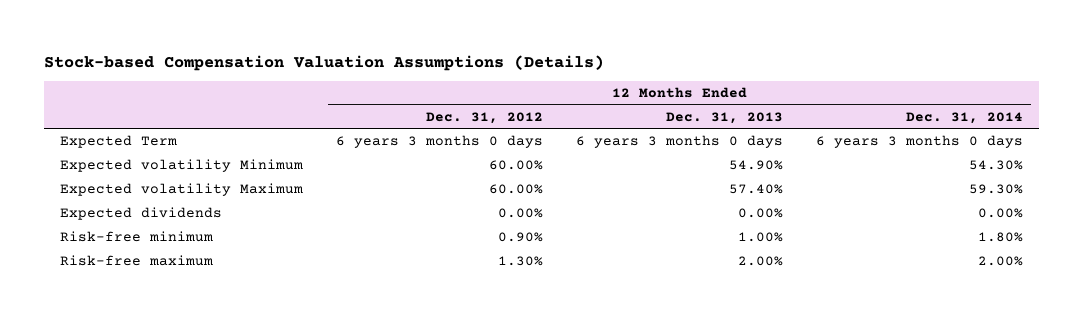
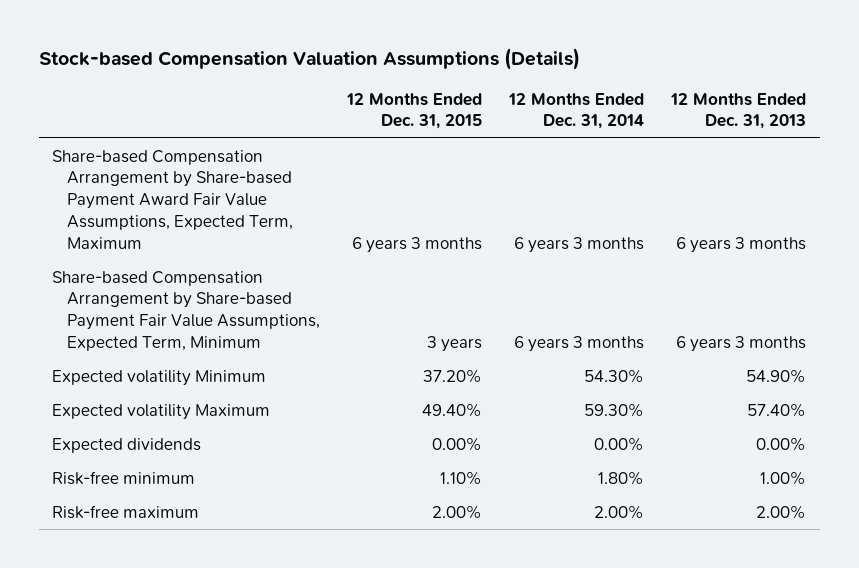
- | 12 Months Ended Dec. 31, 2012 | 12 Months Ended Dec. 31, 2013 | 12 Months Ended Dec. 31, 2014
+ | 12 Months Ended Dec. 31, 2015 | 12 Months Ended Dec. 31, 2014 | 12 Months Ended Dec. 31, 2013
- Expected Term | 6 years 3 months 0 days | 6 years 3 months 0 days | 6 years 3 months 0 days
+ Share-based Compensation Arrangement by Share-based Payment Award Fair Value Assumptions, Expected Term, Maximum | 6 years 3 months | 6 years 3 months | 6 years 3 months
+ Share-based Compensation Arrangement by Share-based Payment Fair Value Assumptions, Expected Term, Minimum | 3 years | 6 years 3 months | 6 years 3 months

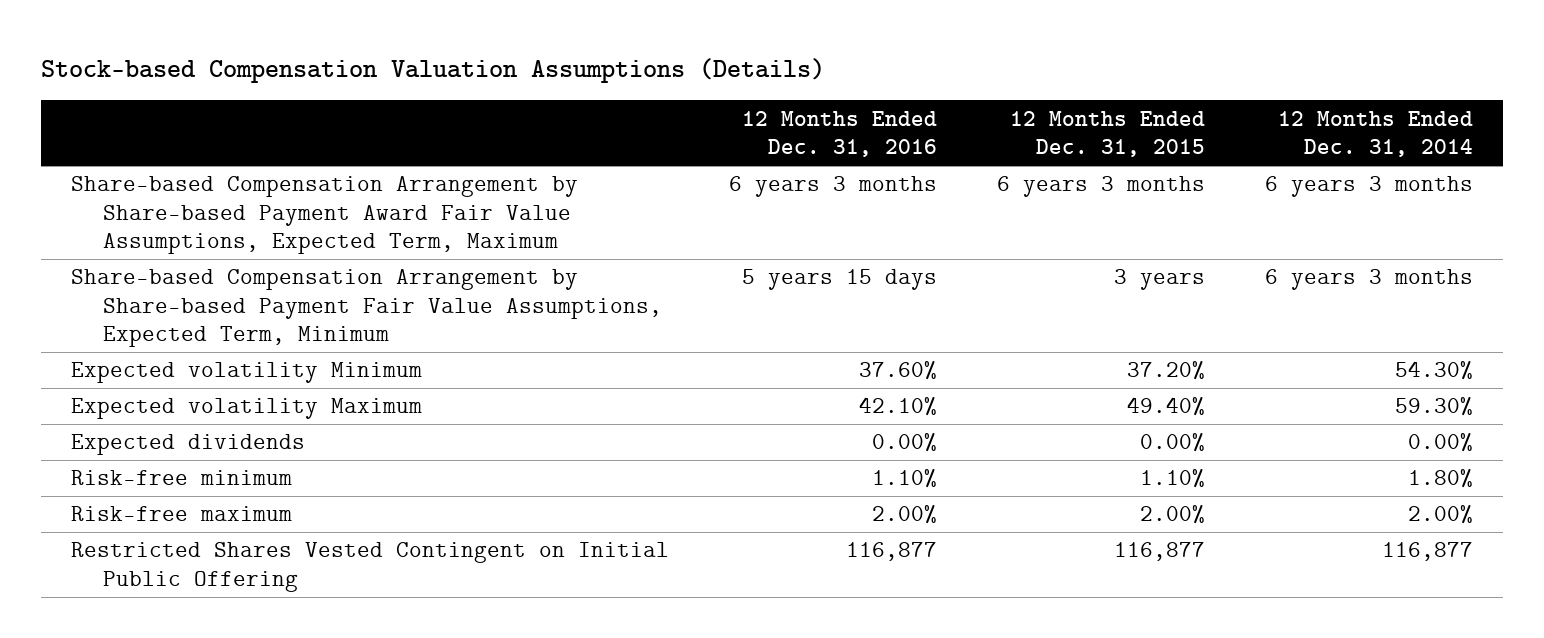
- | 12 Months Ended Dec. 31, 2015 | 12 Months Ended Dec. 31, 2014 | 12 Months Ended Dec. 31, 2013
+ | 12 Months Ended Dec. 31, 2016 | 12 Months Ended Dec. 31, 2015 | 12 Months Ended Dec. 31, 2014
+ Restricted Shares Vested Contingent on Initial Public Offering | 116,877 | 116,877 | 116,877

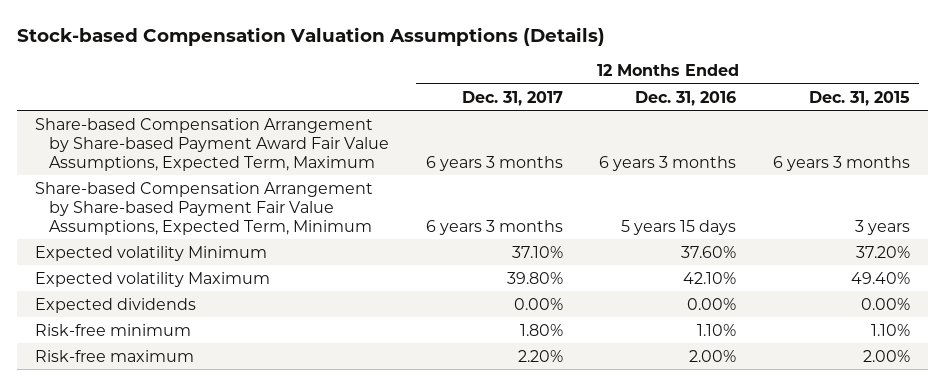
- | 12 Months Ended Dec. 31, 2016 | 12 Months Ended Dec. 31, 2015 | 12 Months Ended Dec. 31, 2014
+ | 12 Months Ended Dec. 31, 2017 | 12 Months Ended Dec. 31, 2016 | 12 Months Ended Dec. 31, 2015
- Restricted Shares Vested Contingent on Initial Public Offering | 116,877 | 116,877 | 116,877

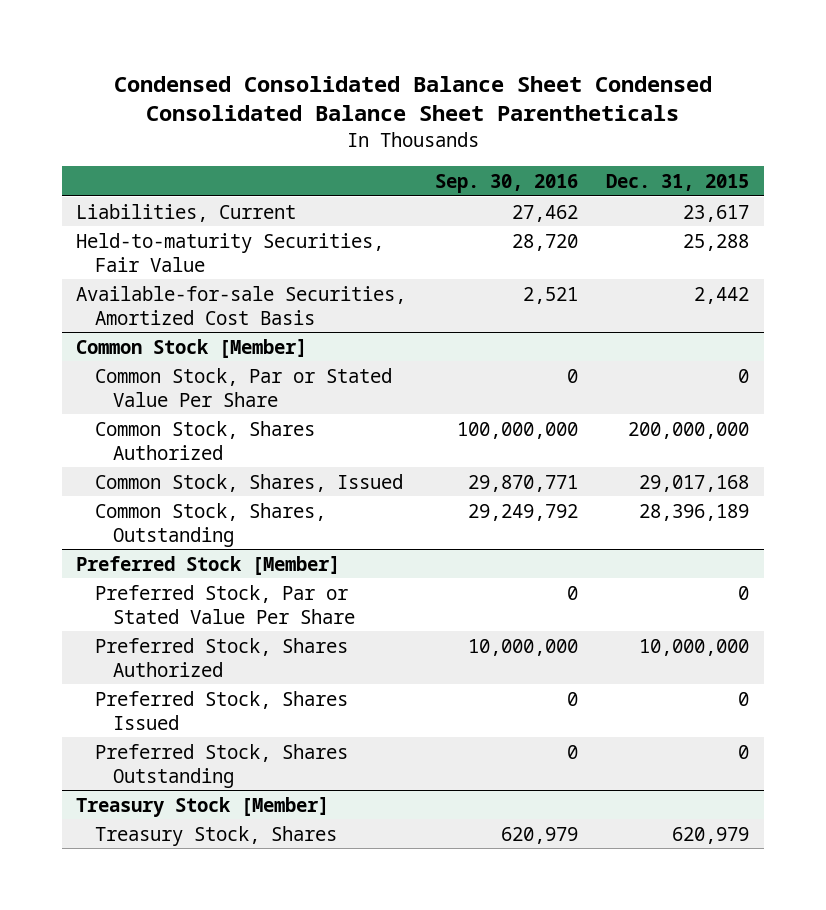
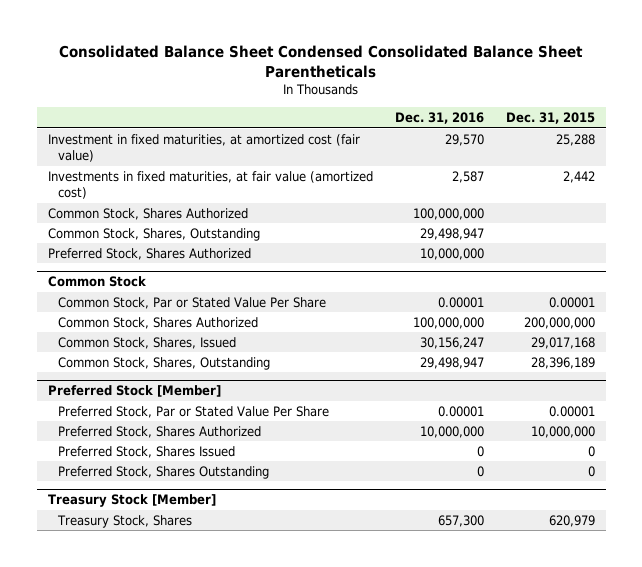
- Condensed Consolidated Balance Sheet Condensed Consolidated Balance Sheet Parentheticals
+ Consolidated Balance Sheet Condensed Consolidated Balance Sheet Parentheticals
- | Sep. 30, 2016 | Dec. 31, 2015
+ | Dec. 31, 2016 | Dec. 31, 2015
- Liabilities, Current | 27,462 | 23,617
- Held-to-maturity Securities, Fair Value | 28,720 | 25,288
- Available-for-sale Securities, Amortized Cost Basis | 2,521 | 2,442
- Common Stock [Member]
- Common Stock, Par or Stated Value Per Share | 0 | 0
+ Investment in fixed maturities, at amortized cost (fair value) | 29,570 | 25,288
+ Investments in fixed maturities, at fair value (amortized cost) | 2,587 | 2,442
+ Common Stock, Shares Authorized | 100,000,000 |
+ Common Stock, Shares, Outstanding | 29,498,947 |
+ Preferred Stock, Shares Authorized | 10,000,000 |
+ Common Stock
+ Common Stock, Par or Stated Value Per Share | 0.00001 | 0.00001
@ Preferred Stock [Member]
- Preferred Stock, Par or Stated Value Per Share | 0 | 0
+ Preferred Stock, Par or Stated Value Per Share | 0.00001 | 0.00001

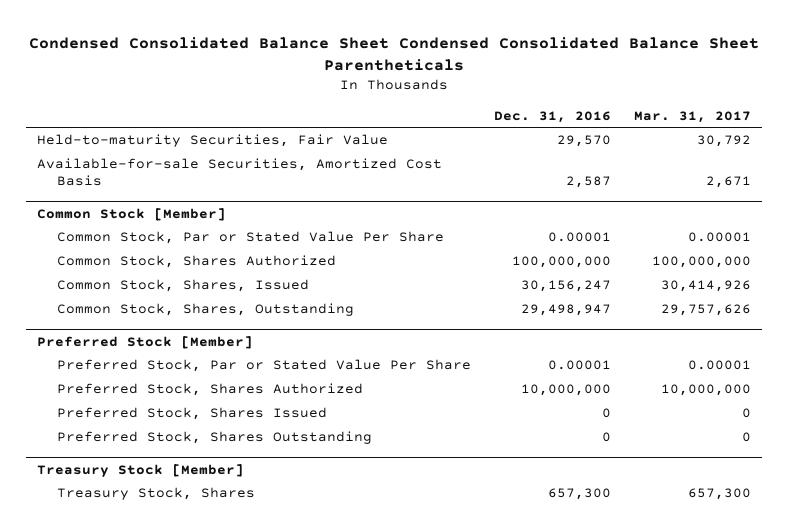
- Consolidated Balance Sheet Condensed Consolidated Balance Sheet Parentheticals
+ Condensed Consolidated Balance Sheet Condensed Consolidated Balance Sheet Parentheticals
- | Dec. 31, 2016 | Dec. 31, 2015
+ | Dec. 31, 2016 | Mar. 31, 2017
- Investment in fixed maturities, at amortized cost (fair value) | 29,570 | 25,288
- Investments in fixed maturities, at fair value (amortized cost) | 2,587 | 2,442
- Common Stock, Shares Authorized | 100,000,000 |
- Common Stock, Shares, Outstanding | 29,498,947 |
- Preferred Stock, Shares Authorized | 10,000,000 |
- Common Stock
+ Held-to-maturity Securities, Fair Value | 29,570 | 30,792
+ Available-for-sale Securities, Amortized Cost Basis | 2,587 | 2,671
+ Common Stock [Member]

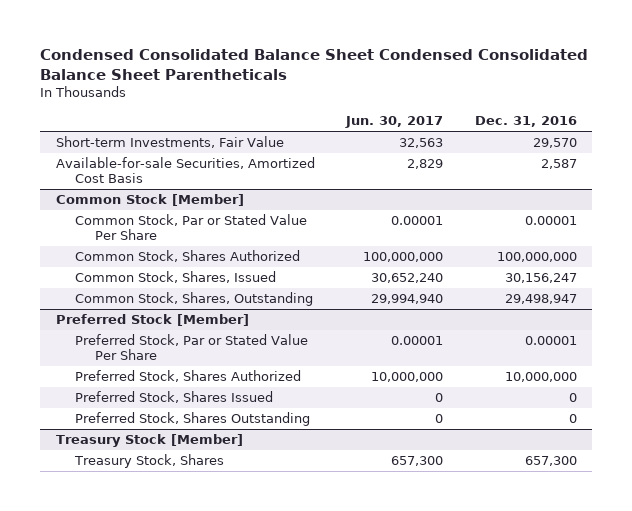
- | Dec. 31, 2016 | Mar. 31, 2017
+ | Jun. 30, 2017 | Dec. 31, 2016
- Held-to-maturity Securities, Fair Value | 29,570 | 30,792
+ Short-term Investments, Fair Value | 32,563 | 29,570

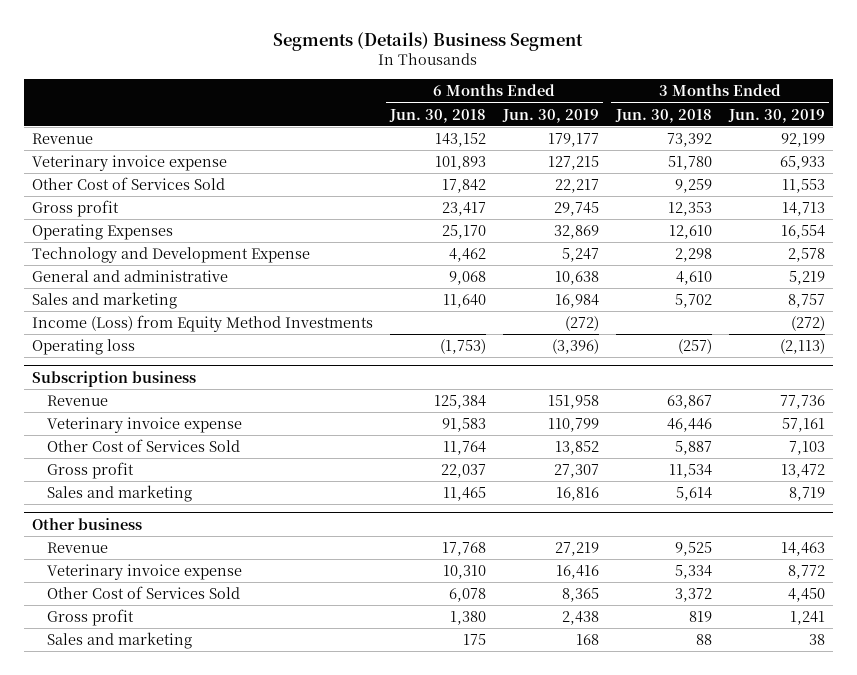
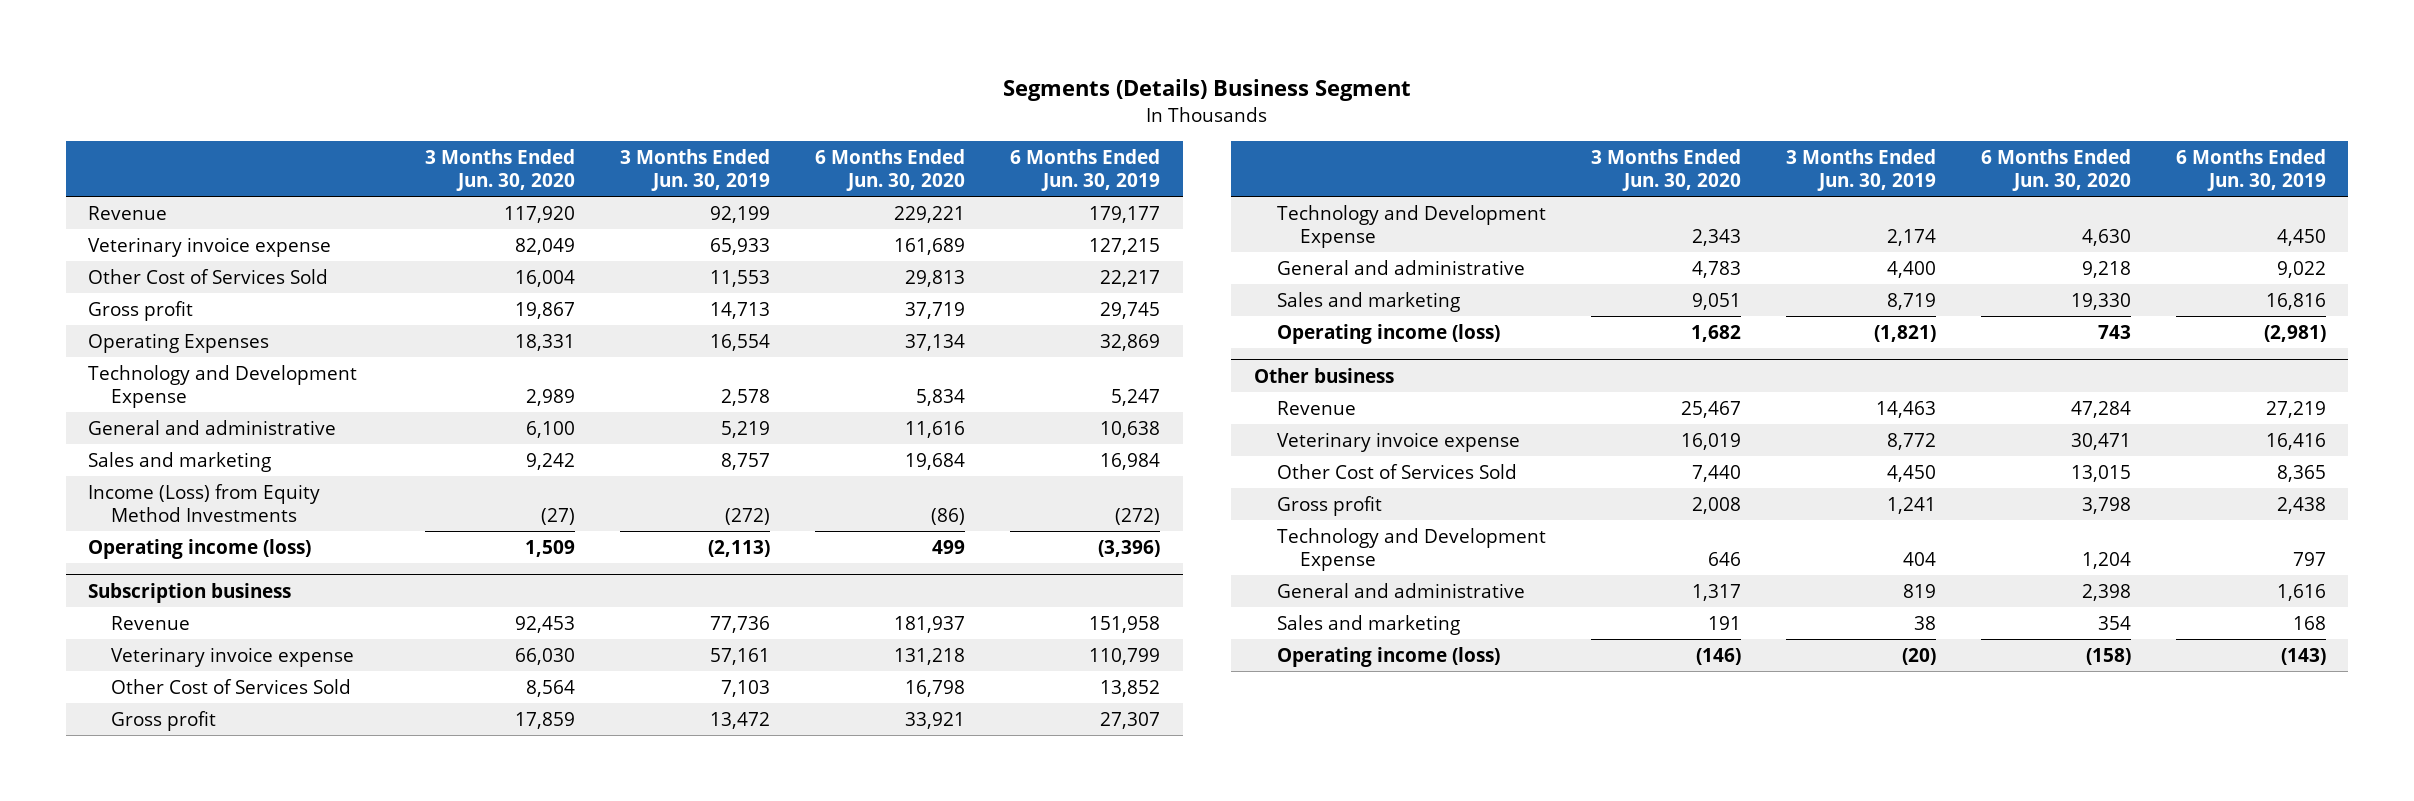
- | 6 Months Ended Jun. 30, 2018 | 6 Months Ended Jun. 30, 2019 | 3 Months Ended Jun. 30, 2018 | 3 Months Ended Jun. 30, 2019
+ | 3 Months Ended Jun. 30, 2020 | 3 Months Ended Jun. 30, 2019 | 6 Months Ended Jun. 30, 2020 | 6 Months Ended Jun. 30, 2019
- Operating loss | (1,753) | (3,396) | (257) | (2,113)
+ Operating income (loss) | 1,509 | (2,113) | 499 | (3,396)
@ Subscription business
+ Technology and Development Expense | 2,343 | 2,174 | 4,630 | 4,450
+ General and administrative | 4,783 | 4,400 | 9,218 | 9,022
+ Operating income (loss) | 1,682 | (1,821) | 743 | (2,981)
@ Other business
+ Technology and Development Expense | 646 | 404 | 1,204 | 797
+ General and administrative | 1,317 | 819 | 2,398 | 1,616
+ Operating income (loss) | (146) | (20) | (158) | (143)

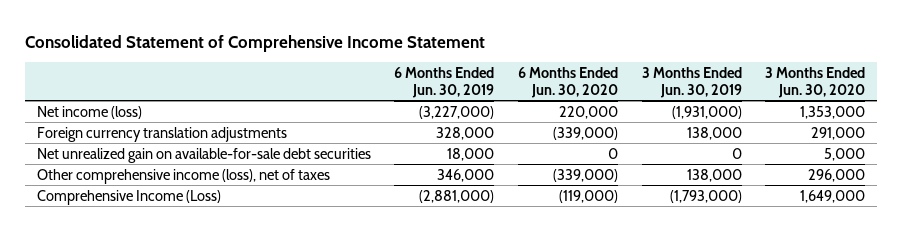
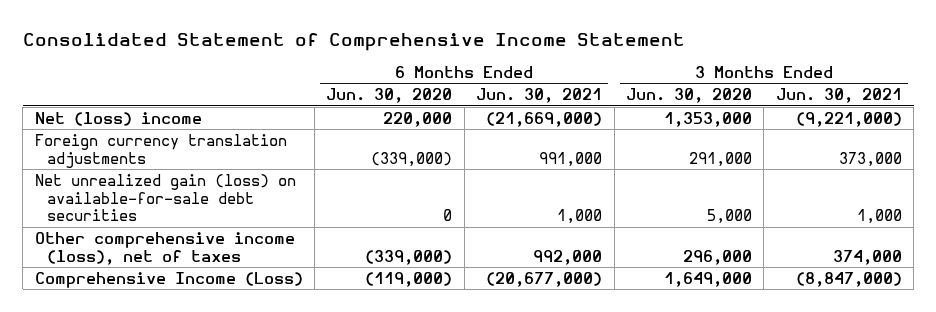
- | 6 Months Ended Jun. 30, 2019 | 6 Months Ended Jun. 30, 2020 | 3 Months Ended Jun. 30, 2019 | 3 Months Ended Jun. 30, 2020
+ | 6 Months Ended Jun. 30, 2020 | 6 Months Ended Jun. 30, 2021 | 3 Months Ended Jun. 30, 2020 | 3 Months Ended Jun. 30, 2021
- Net income (loss) | (3,227,000) | 220,000 | (1,931,000) | 1,353,000
+ Net (loss) income | 220,000 | (21,669,000) | 1,353,000 | (9,221,000)
- Net unrealized gain on available-for-sale debt securities | 18,000 | 0 | 0 | 5,000
+ Net unrealized gain (loss) on available-for-sale debt securities | 0 | 1,000 | 5,000 | 1,000

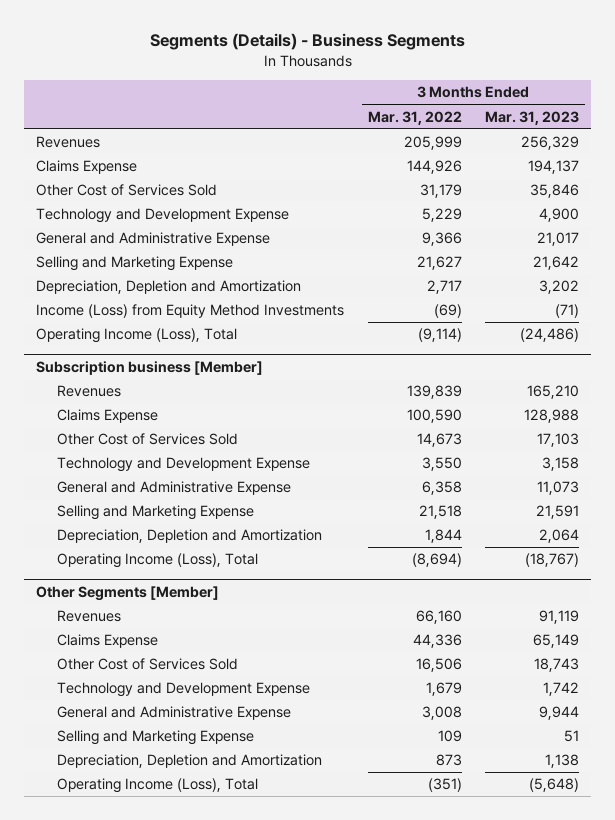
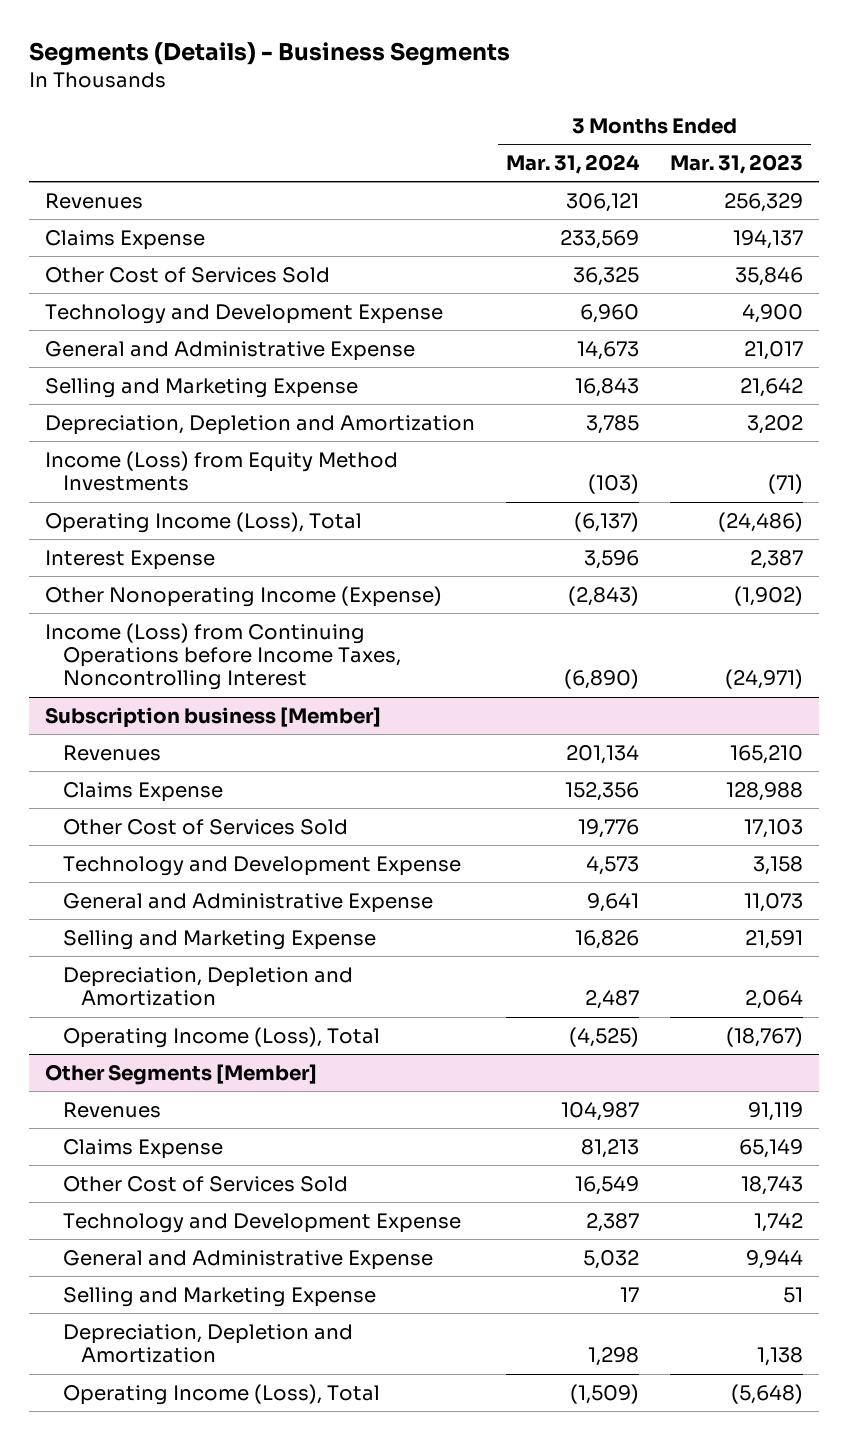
- | 3 Months Ended Mar. 31, 2022 | 3 Months Ended Mar. 31, 2023
+ | 3 Months Ended Mar. 31, 2024 | 3 Months Ended Mar. 31, 2023
+ Interest Expense | 3,596 | 2,387
+ Other Nonoperating Income (Expense) | (2,843) | (1,902)
+ Income (Loss) from Continuing Operations before Income Taxes, Noncontrolling Interest | (6,890) | (24,971)

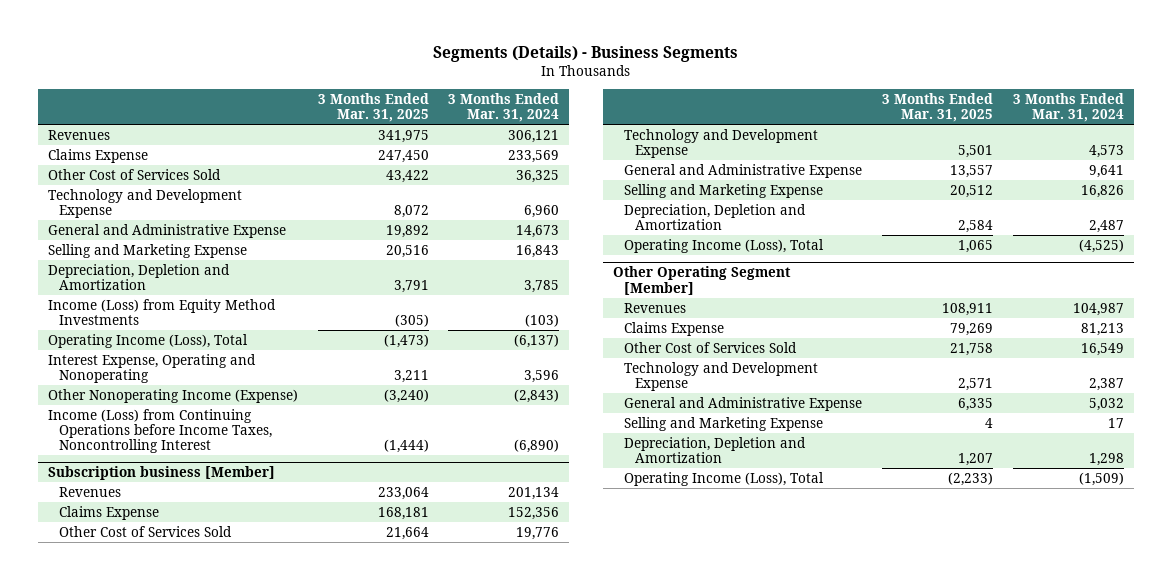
- | 3 Months Ended Mar. 31, 2024 | 3 Months Ended Mar. 31, 2023
+ | 3 Months Ended Mar. 31, 2025 | 3 Months Ended Mar. 31, 2024
- Interest Expense | 3,596 | 2,387
+ Interest Expense, Operating and Nonoperating | 3,211 | 3,596
- Other Segments [Member]
+ Other Operating Segment [Member]

